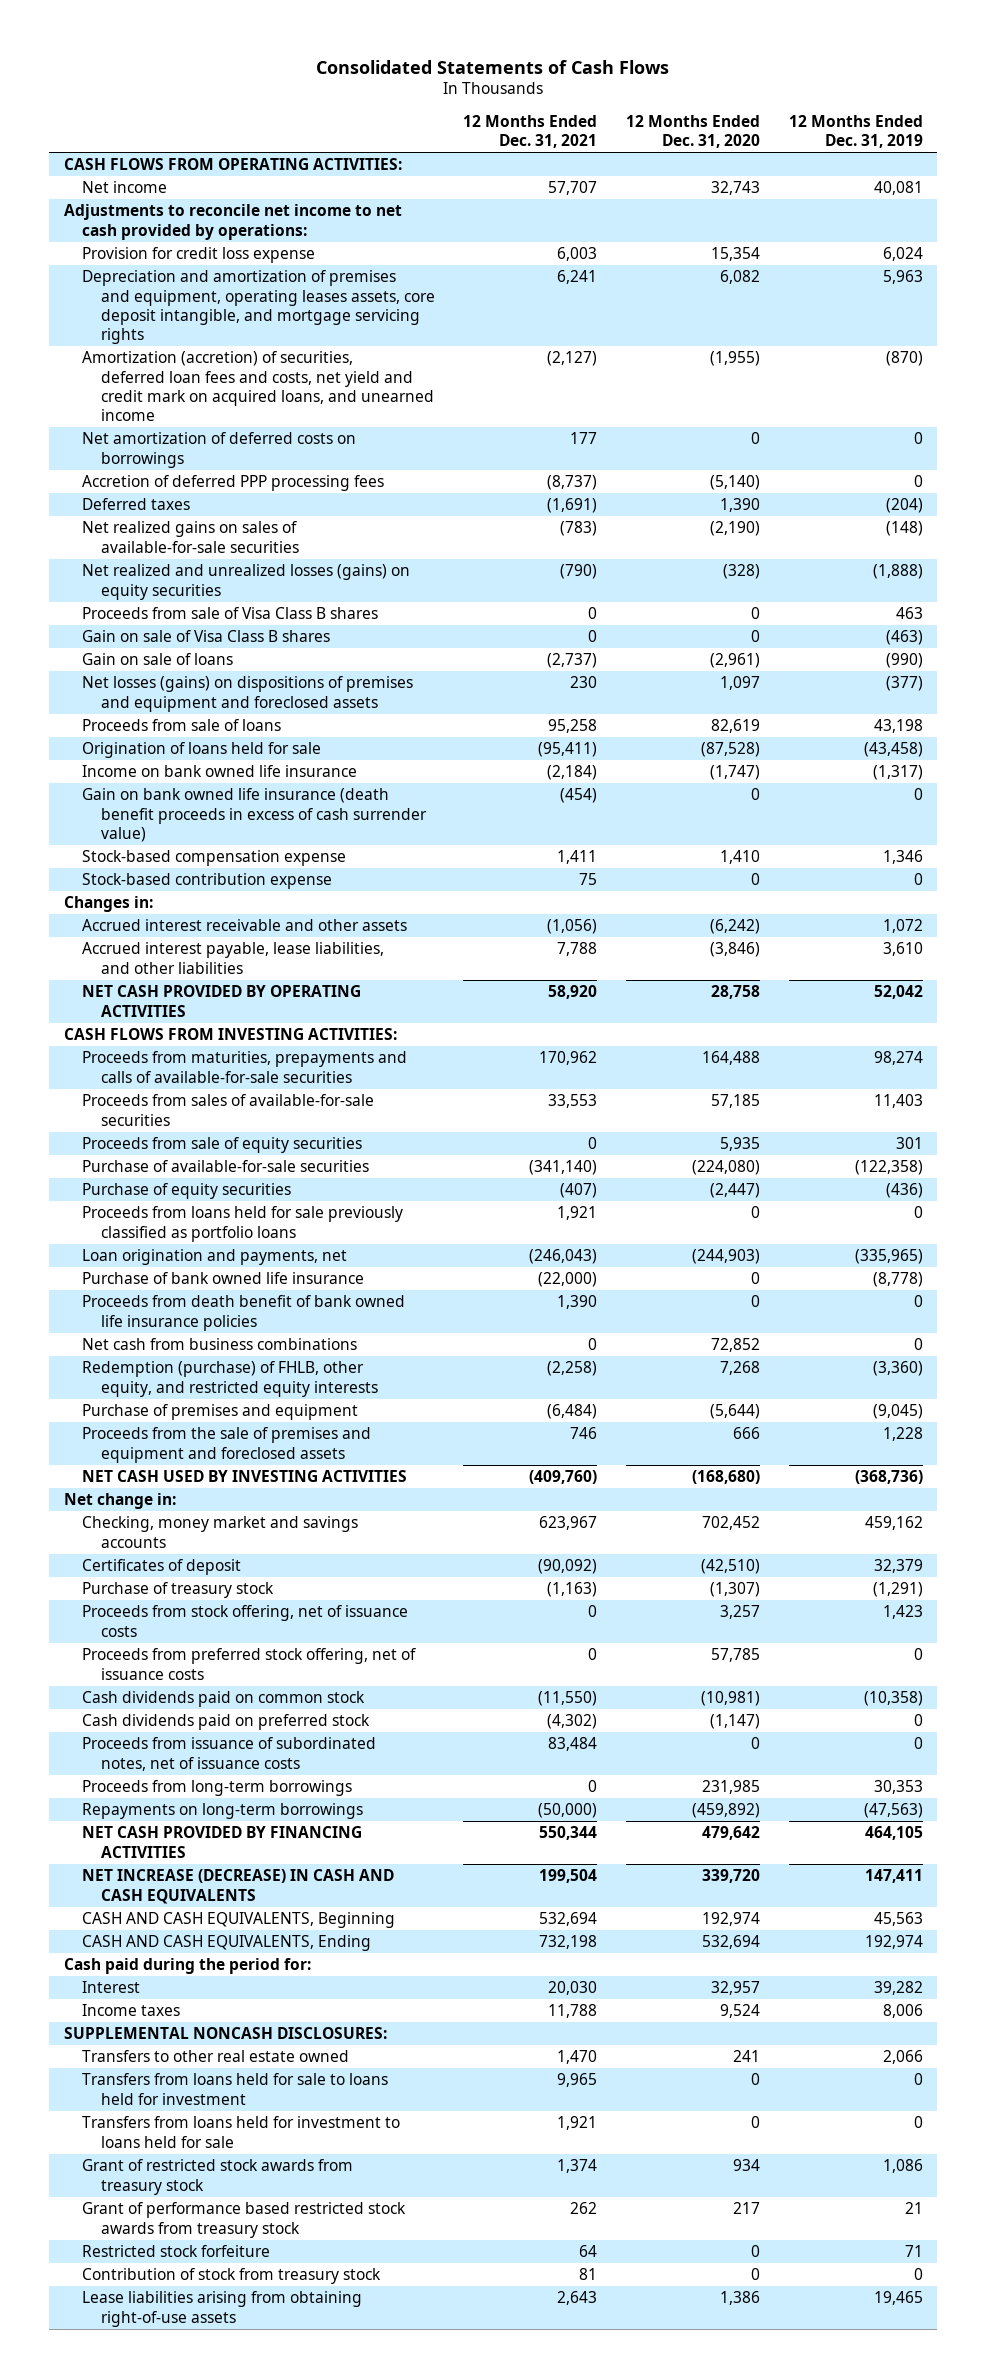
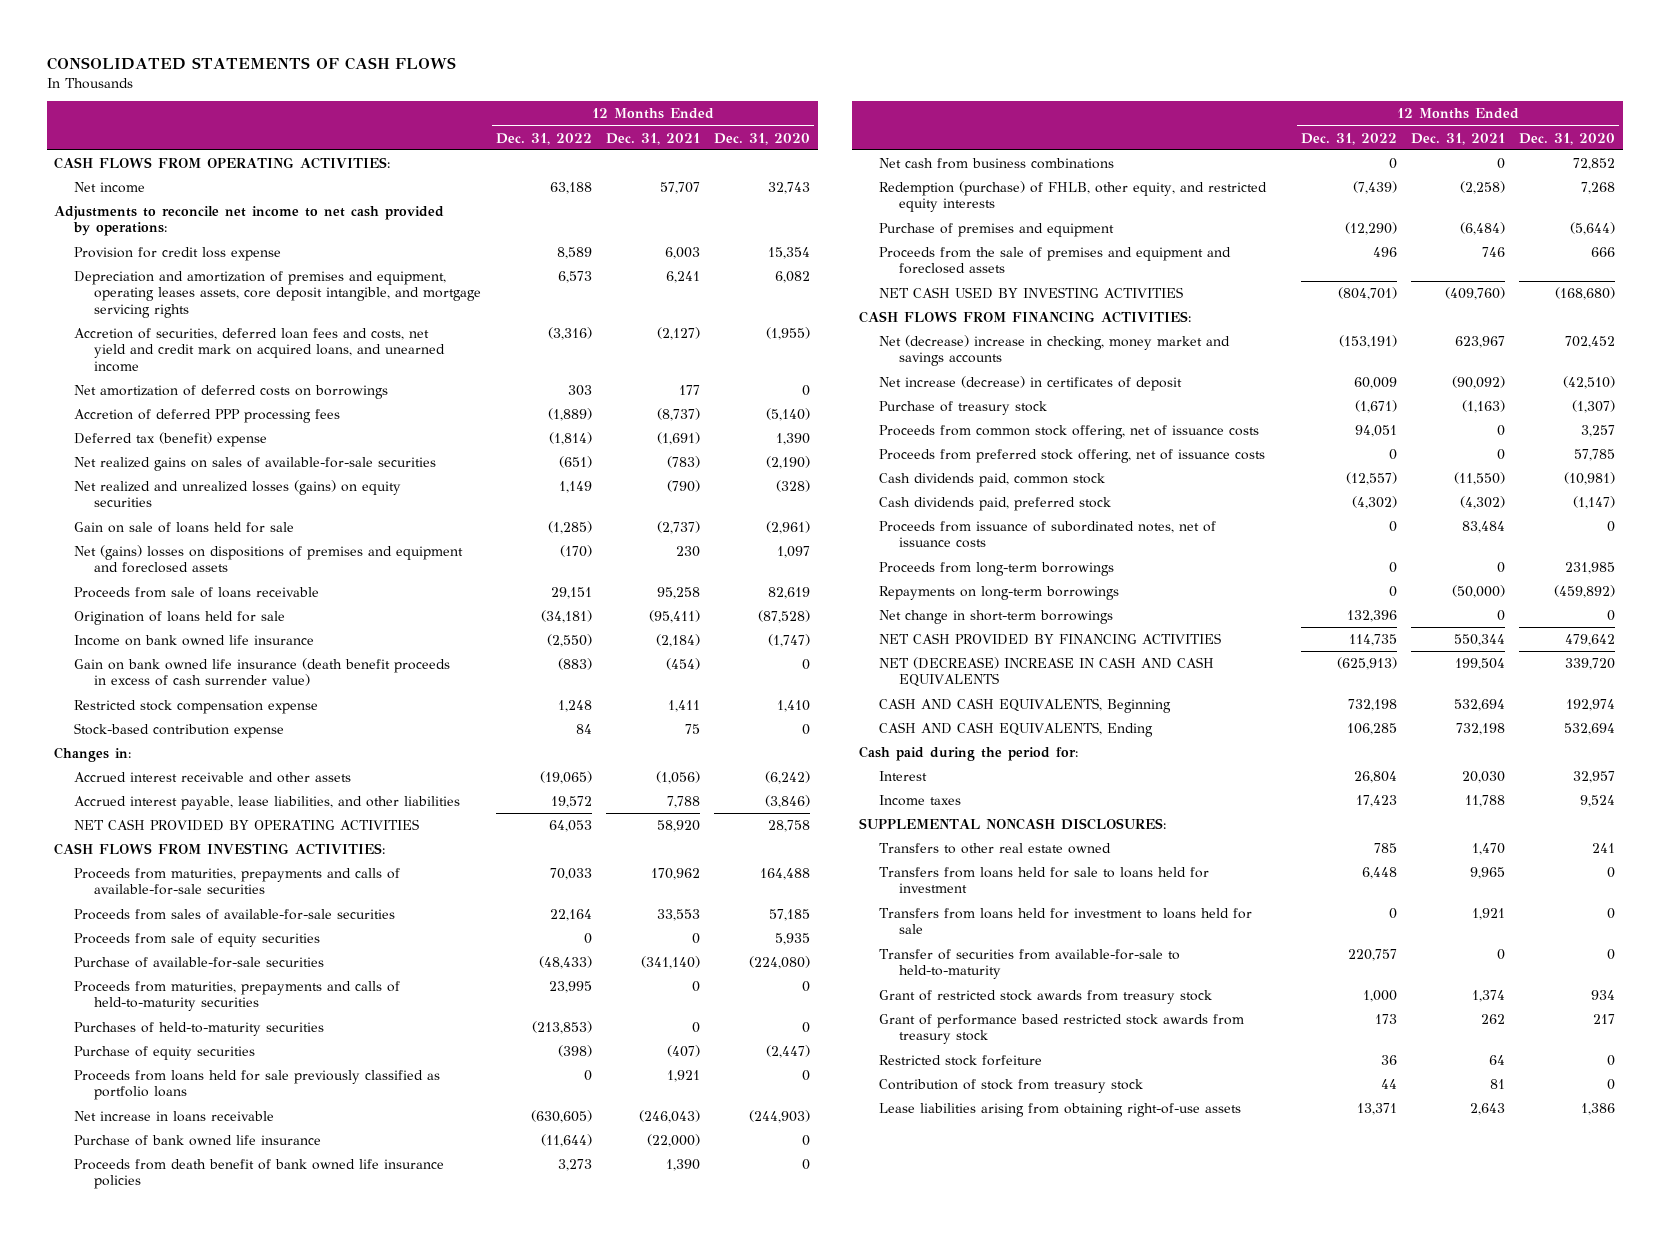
- Consolidated Statements of Cash Flows
+ CONSOLIDATED STATEMENTS OF CASH FLOWS
- | 12 Months Ended Dec. 31, 2021 | 12 Months Ended Dec. 31, 2020 | 12 Months Ended Dec. 31, 2019
+ | 12 Months Ended Dec. 31, 2022 | 12 Months Ended Dec. 31, 2021 | 12 Months Ended Dec. 31, 2020
- Amortization (accretion) of securities, deferred loan fees and costs, net yield and credit mark on acquired loans, and unearned income | (2,127) | (1,955) | (870)
+ Accretion of securities, deferred loan fees and costs, net yield and credit mark on acquired loans, and unearned income | (3,316) | (2,127) | (1,955)
- Deferred taxes | (1,691) | 1,390 | (204)
+ Deferred tax (benefit) expense | (1,814) | (1,691) | 1,390
- Proceeds from sale of Visa Class B shares | 0 | 0 | 463
- Gain on sale of Visa Class B shares | 0 | 0 | (463)
- Gain on sale of loans | (2,737) | (2,961) | (990)
- Net losses (gains) on dispositions of premises and equipment and foreclosed assets | 230 | 1,097 | (377)
- Proceeds from sale of loans | 95,258 | 82,619 | 43,198
+ Gain on sale of loans held for sale | (1,285) | (2,737) | (2,961)
+ Net (gains) losses on dispositions of premises and equipment and foreclosed assets | (170) | 230 | 1,097
+ Proceeds from sale of loans receivable | 29,151 | 95,258 | 82,619
- Stock-based compensation expense | 1,411 | 1,410 | 1,346
+ Restricted stock compensation expense | 1,248 | 1,411 | 1,410
+ Proceeds from maturities, prepayments and calls of held-to-maturity securities | 23,995 | 0 | 0
+ Purchases of held-to-maturity securities | (213,853) | 0 | 0
- Loan origination and payments, net | (246,043) | (244,903) | (335,965)
+ Net increase in loans receivable | (630,605) | (246,043) | (244,903)
- Net change in:
- Checking, money market and savings accounts | 623,967 | 702,452 | 459,162
- Certificates of deposit | (90,092) | (42,510) | 32,379
+ CASH FLOWS FROM FINANCING ACTIVITIES:
+ Net (decrease) increase in checking, money market and savings accounts | (153,191) | 623,967 | 702,452
+ Net increase (decrease) in certificates of deposit | 60,009 | (90,092) | (42,510)
- Proceeds from stock offering, net of issuance costs | 0 | 3,257 | 1,423
+ Proceeds from common stock offering, net of issuance costs | 94,051 | 0 | 3,257
- Cash dividends paid on common stock | (11,550) | (10,981) | (10,358)
- Cash dividends paid on preferred stock | (4,302) | (1,147) | 0
+ Cash dividends paid, common stock | (12,557) | (11,550) | (10,981)
+ Cash dividends paid, preferred stock | (4,302) | (4,302) | (1,147)
+ Net change in short-term borrowings | 132,396 | 0 | 0
- NET INCREASE (DECREASE) IN CASH AND CASH EQUIVALENTS | 199,504 | 339,720 | 147,411
+ NET (DECREASE) INCREASE IN CASH AND CASH EQUIVALENTS | (625,913) | 199,504 | 339,720
+ Transfer of securities from available-for-sale to held-to-maturity | 220,757 | 0 | 0

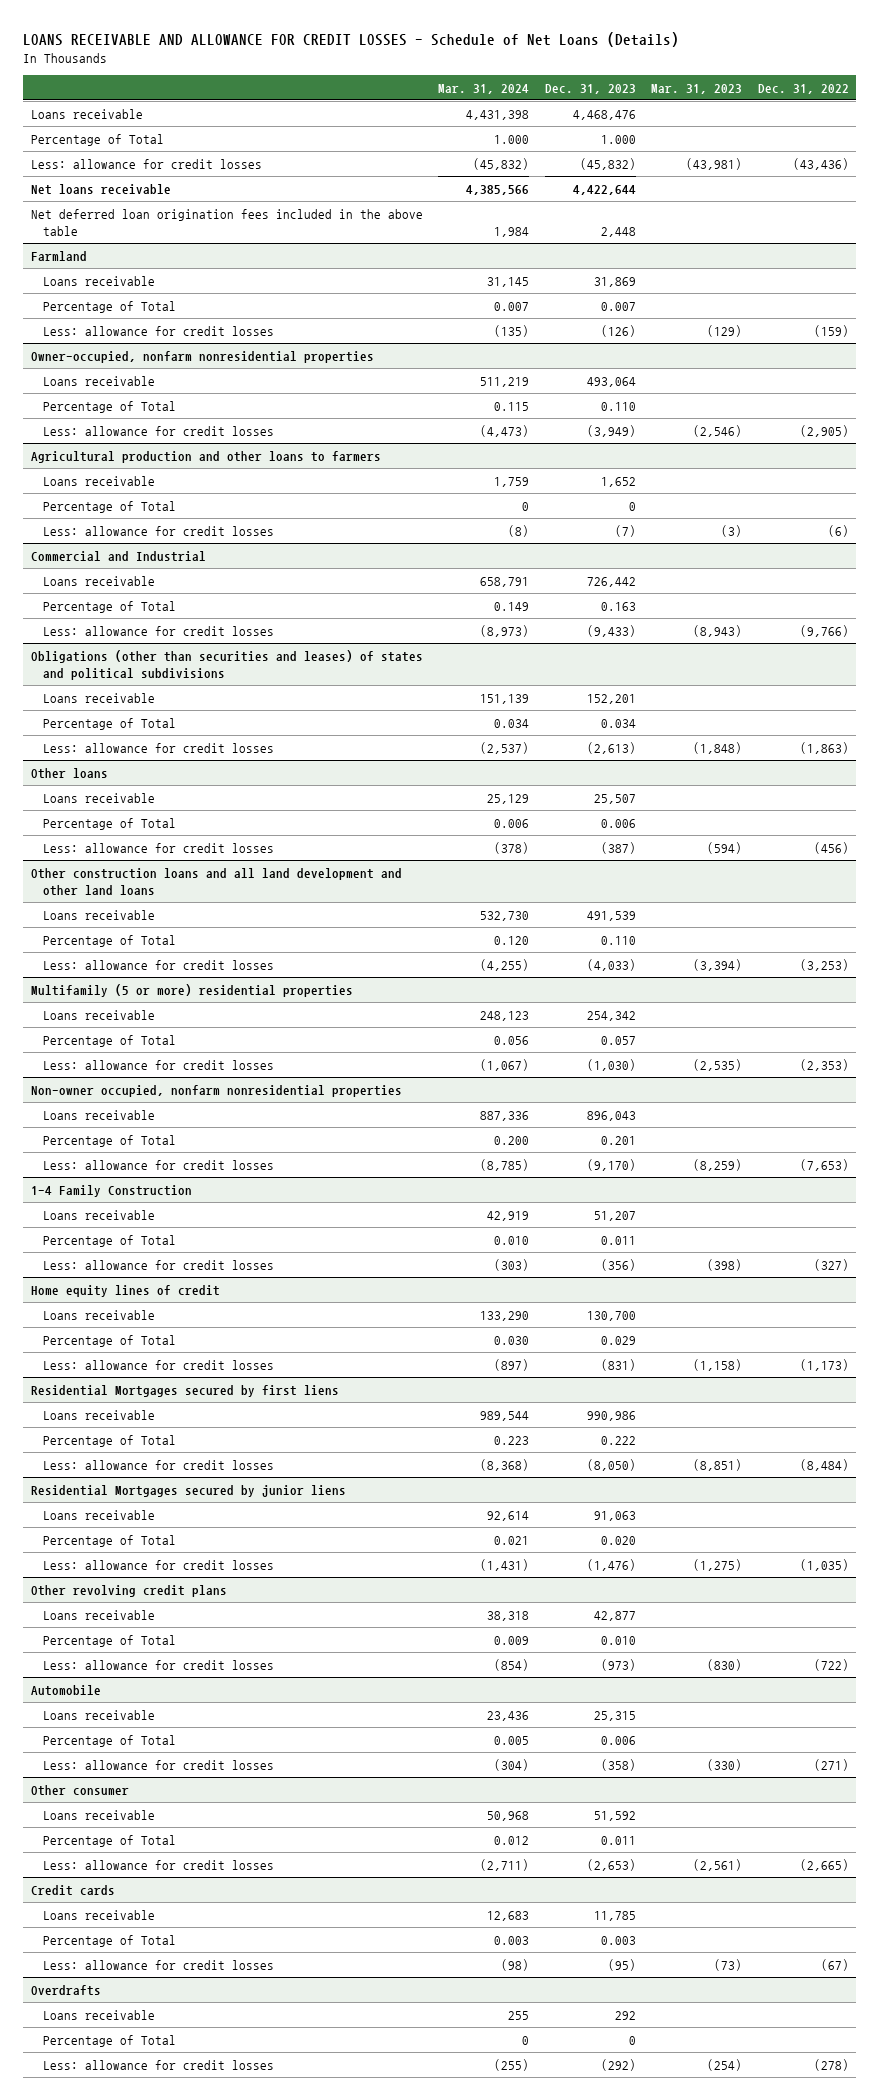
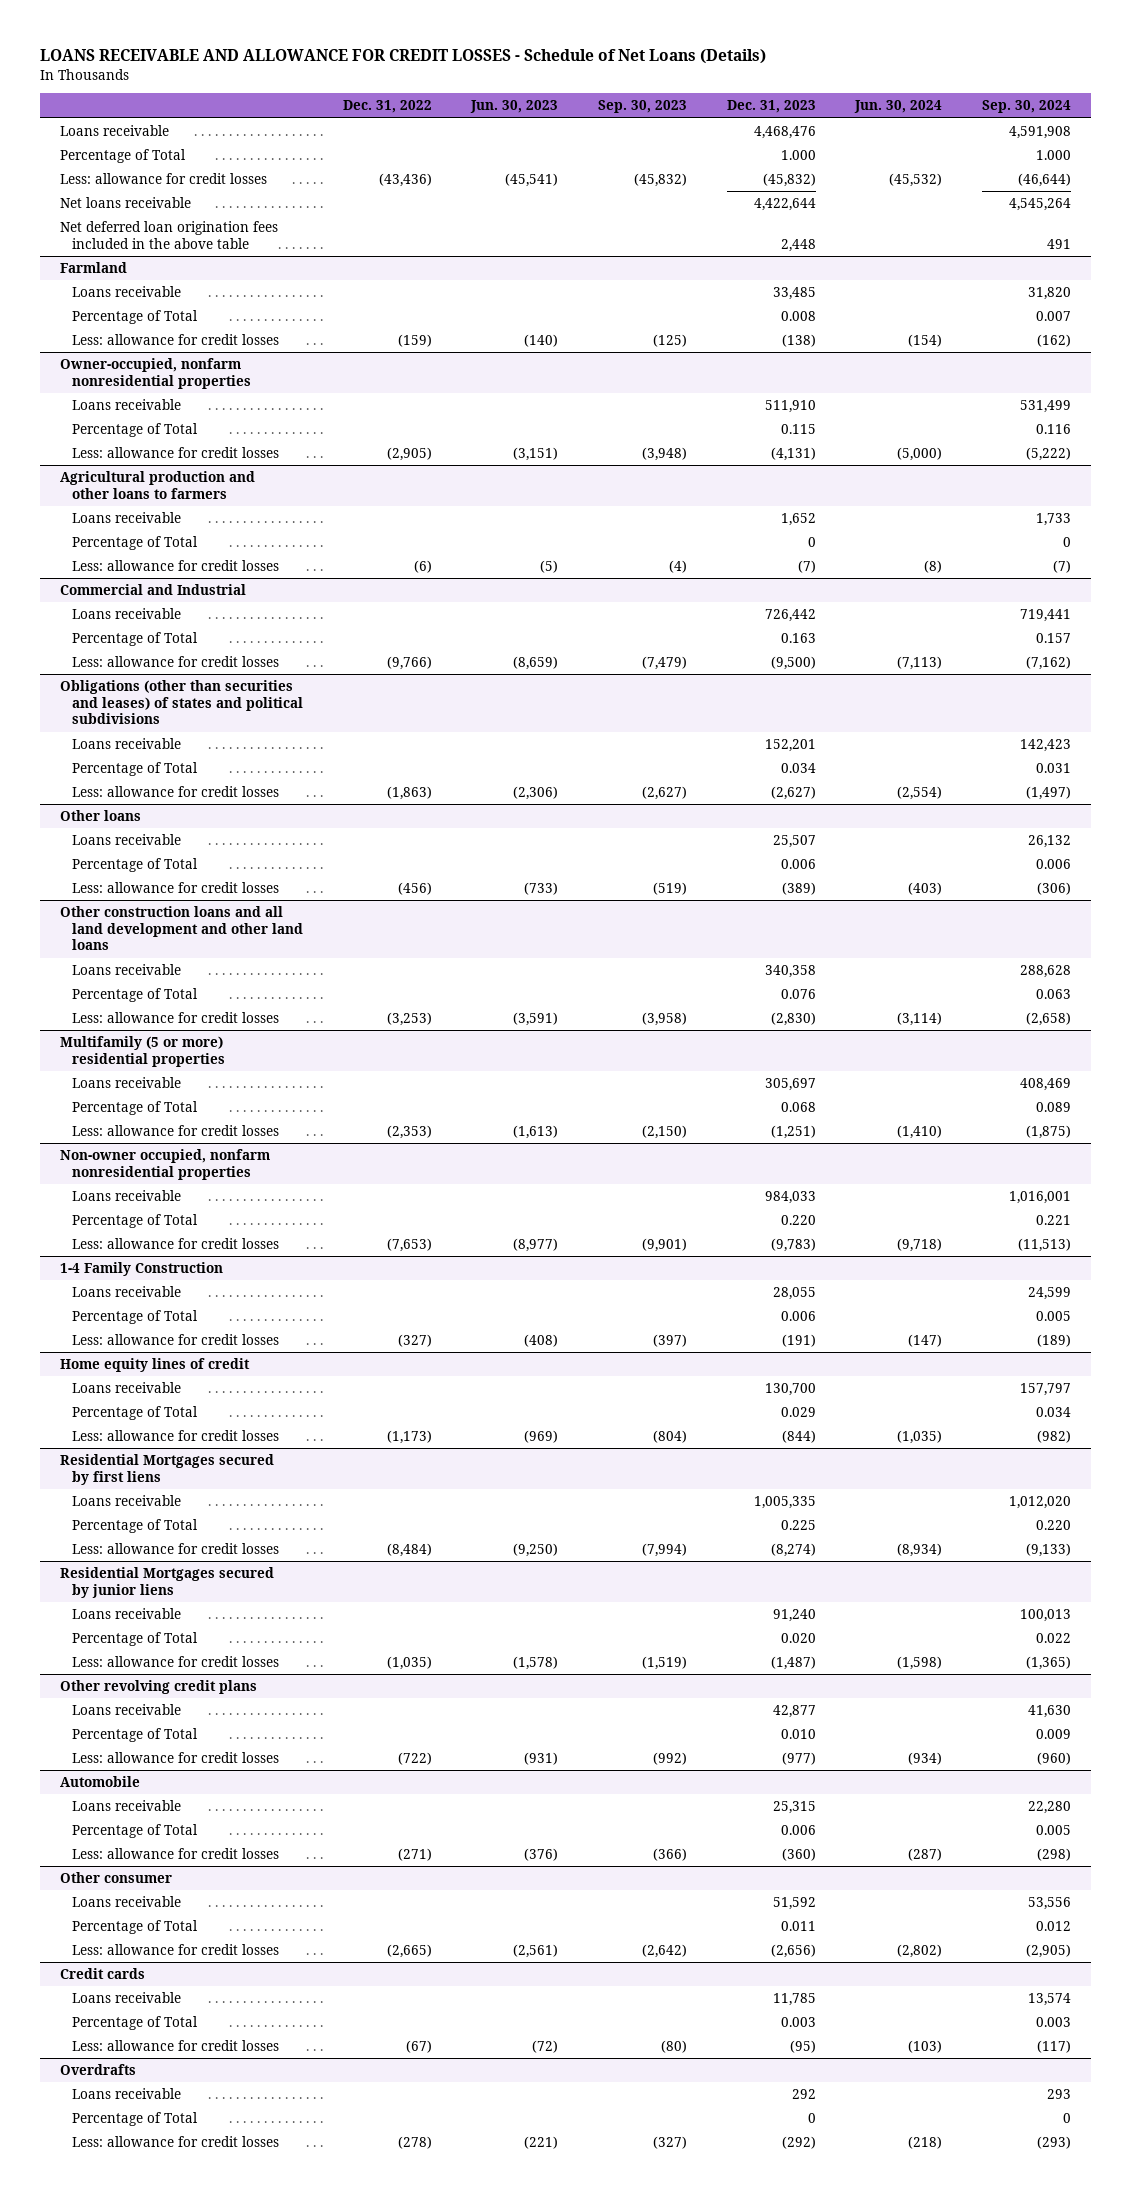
- | Mar. 31, 2024 | Dec. 31, 2023 | Mar. 31, 2023 | Dec. 31, 2022
+ | Dec. 31, 2022 | Jun. 30, 2023 | Sep. 30, 2023 | Dec. 31, 2023 | Jun. 30, 2024 | Sep. 30, 2024
@ Farmland
- Loans receivable | 31,145 | 31,869 | |
- Percentage of Total | 0.007 | 0.007 | |
- Less: allowance for credit losses | (135) | (126) | (129) | (159)
+ Loans receivable | | | | 33,485 | | 31,820
+ Percentage of Total | | | | 0.008 | | 0.007
+ Less: allowance for credit losses | (159) | (140) | (125) | (138) | (154) | (162)
@ Owner-occupied, nonfarm nonresidential properties
- Loans receivable | 511,219 | 493,064 | |
- Percentage of Total | 0.115 | 0.110 | |
- Less: allowance for credit losses | (4,473) | (3,949) | (2,546) | (2,905)
+ Loans receivable | | | | 511,910 | | 531,499
+ Percentage of Total | | | | 0.115 | | 0.116
+ Less: allowance for credit losses | (2,905) | (3,151) | (3,948) | (4,131) | (5,000) | (5,222)
@ Commercial and Industrial
- Less: allowance for credit losses | (8,973) | (9,433) | (8,943) | (9,766)
+ Less: allowance for credit losses | (9,766) | (8,659) | (7,479) | (9,500) | (7,113) | (7,162)
@ Obligations (other than securities and leases) of states and political subdivisions
- Less: allowance for credit losses | (2,537) | (2,613) | (1,848) | (1,863)
+ Less: allowance for credit losses | (1,863) | (2,306) | (2,627) | (2,627) | (2,554) | (1,497)
@ Other loans
- Less: allowance for credit losses | (378) | (387) | (594) | (456)
+ Less: allowance for credit losses | (456) | (733) | (519) | (389) | (403) | (306)
@ Other construction loans and all land development and other land loans
- Loans receivable | 532,730 | 491,539 | |
- Percentage of Total | 0.120 | 0.110 | |
- Less: allowance for credit losses | (4,255) | (4,033) | (3,394) | (3,253)
+ Loans receivable | | | | 340,358 | | 288,628
+ Percentage of Total | | | | 0.076 | | 0.063
+ Less: allowance for credit losses | (3,253) | (3,591) | (3,958) | (2,830) | (3,114) | (2,658)
@ Multifamily (5 or more) residential properties
- Loans receivable | 248,123 | 254,342 | |
- Percentage of Total | 0.056 | 0.057 | |
- Less: allowance for credit losses | (1,067) | (1,030) | (2,535) | (2,353)
+ Loans receivable | | | | 305,697 | | 408,469
+ Percentage of Total | | | | 0.068 | | 0.089
+ Less: allowance for credit losses | (2,353) | (1,613) | (2,150) | (1,251) | (1,410) | (1,875)
@ Non-owner occupied, nonfarm nonresidential properties
- Loans receivable | 887,336 | 896,043 | |
- Percentage of Total | 0.200 | 0.201 | |
- Less: allowance for credit losses | (8,785) | (9,170) | (8,259) | (7,653)
+ Loans receivable | | | | 984,033 | | 1,016,001
+ Percentage of Total | | | | 0.220 | | 0.221
+ Less: allowance for credit losses | (7,653) | (8,977) | (9,901) | (9,783) | (9,718) | (11,513)
@ 1-4 Family Construction
- Loans receivable | 42,919 | 51,207 | |
- Percentage of Total | 0.010 | 0.011 | |
- Less: allowance for credit losses | (303) | (356) | (398) | (327)
+ Loans receivable | | | | 28,055 | | 24,599
+ Percentage of Total | | | | 0.006 | | 0.005
+ Less: allowance for credit losses | (327) | (408) | (397) | (191) | (147) | (189)
@ Home equity lines of credit
- Less: allowance for credit losses | (897) | (831) | (1,158) | (1,173)
+ Less: allowance for credit losses | (1,173) | (969) | (804) | (844) | (1,035) | (982)
@ Residential Mortgages secured by first liens
- Loans receivable | 989,544 | 990,986 | |
- Percentage of Total | 0.223 | 0.222 | |
- Less: allowance for credit losses | (8,368) | (8,050) | (8,851) | (8,484)
+ Loans receivable | | | | 1,005,335 | | 1,012,020
+ Percentage of Total | | | | 0.225 | | 0.220
+ Less: allowance for credit losses | (8,484) | (9,250) | (7,994) | (8,274) | (8,934) | (9,133)
@ Residential Mortgages secured by junior liens
- Loans receivable | 92,614 | 91,063 | |
+ Loans receivable | | | | 91,240 | | 100,013
- Less: allowance for credit losses | (1,431) | (1,476) | (1,275) | (1,035)
+ Less: allowance for credit losses | (1,035) | (1,578) | (1,519) | (1,487) | (1,598) | (1,365)
@ Other revolving credit plans
- Less: allowance for credit losses | (854) | (973) | (830) | (722)
+ Less: allowance for credit losses | (722) | (931) | (992) | (977) | (934) | (960)
@ Automobile
- Less: allowance for credit losses | (304) | (358) | (330) | (271)
+ Less: allowance for credit losses | (271) | (376) | (366) | (360) | (287) | (298)
@ Other consumer
- Less: allowance for credit losses | (2,711) | (2,653) | (2,561) | (2,665)
+ Less: allowance for credit losses | (2,665) | (2,561) | (2,642) | (2,656) | (2,802) | (2,905)

